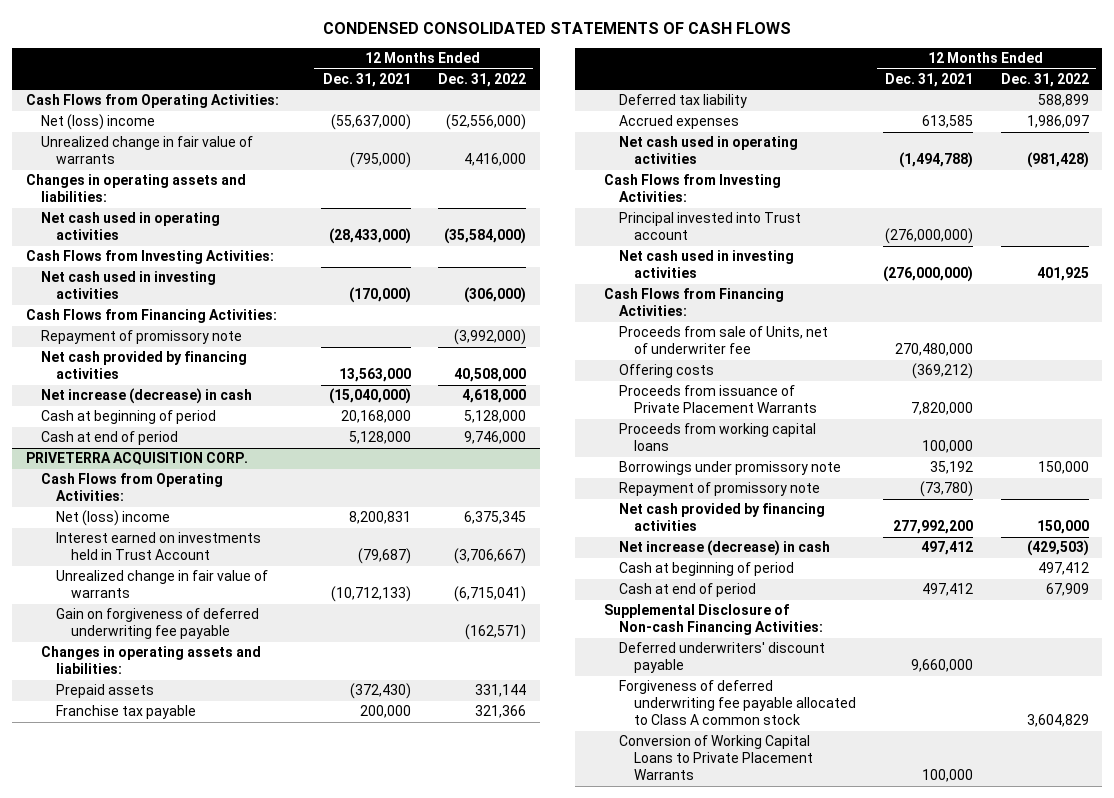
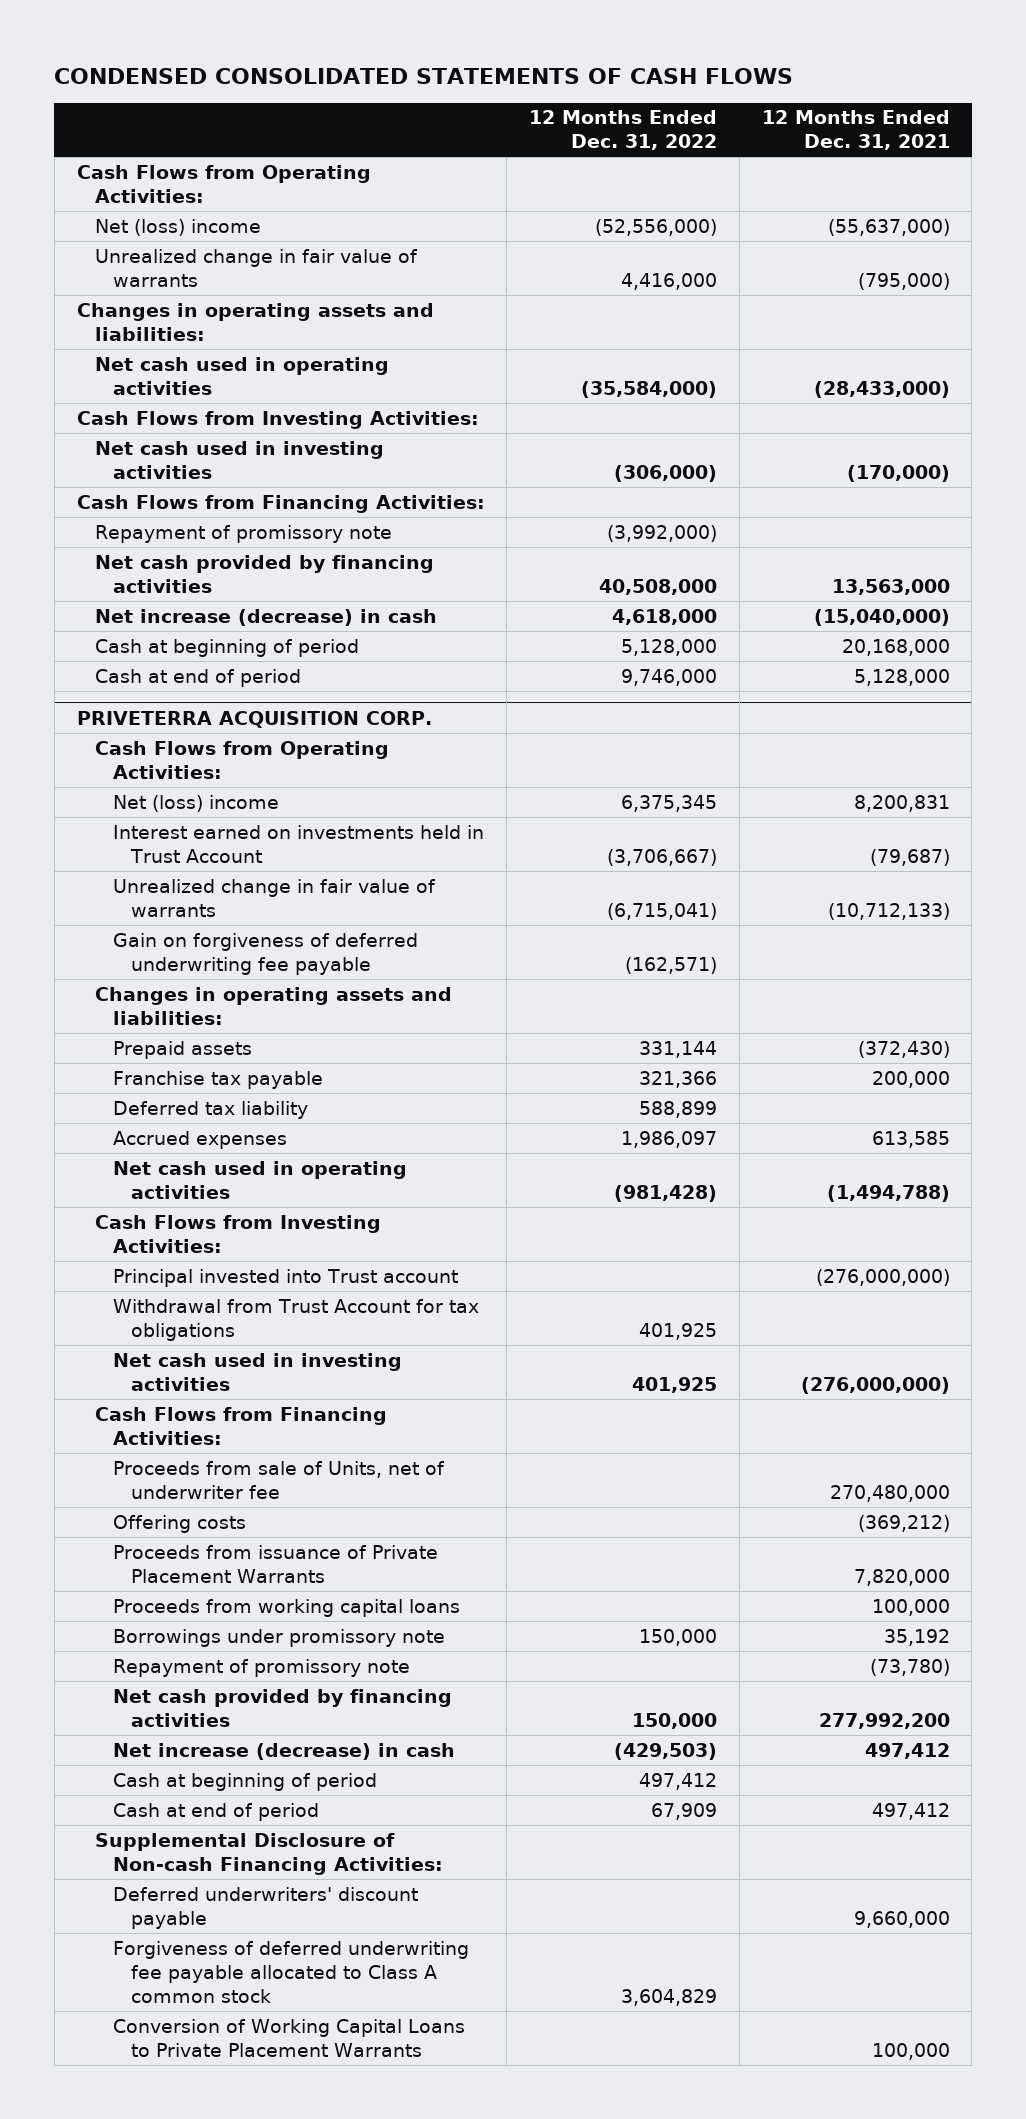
- | 12 Months Ended Dec. 31, 2021 | 12 Months Ended Dec. 31, 2022
+ | 12 Months Ended Dec. 31, 2022 | 12 Months Ended Dec. 31, 2021
@ PRIVETERRA ACQUISITION CORP.
+ Withdrawal from Trust Account for tax obligations | 401,925 |

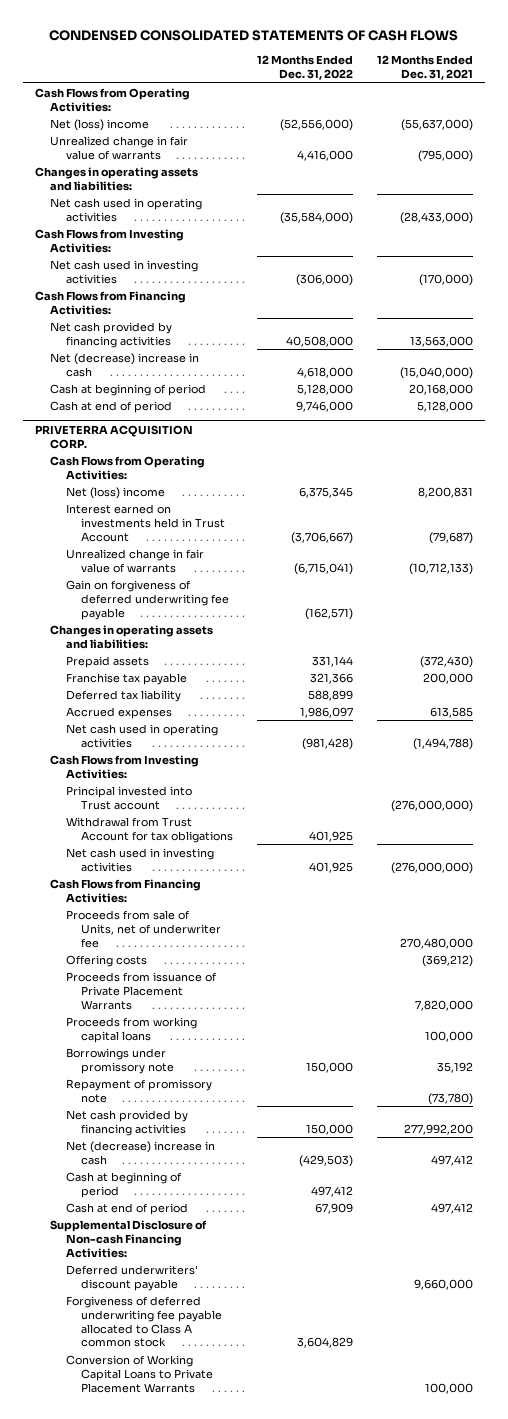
- Repayment of promissory note | (3,992,000) |
- Net increase (decrease) in cash | 4,618,000 | (15,040,000)
+ Net (decrease) increase in cash | 4,618,000 | (15,040,000)
@ PRIVETERRA ACQUISITION CORP.
- Net increase (decrease) in cash | (429,503) | 497,412
+ Net (decrease) increase in cash | (429,503) | 497,412

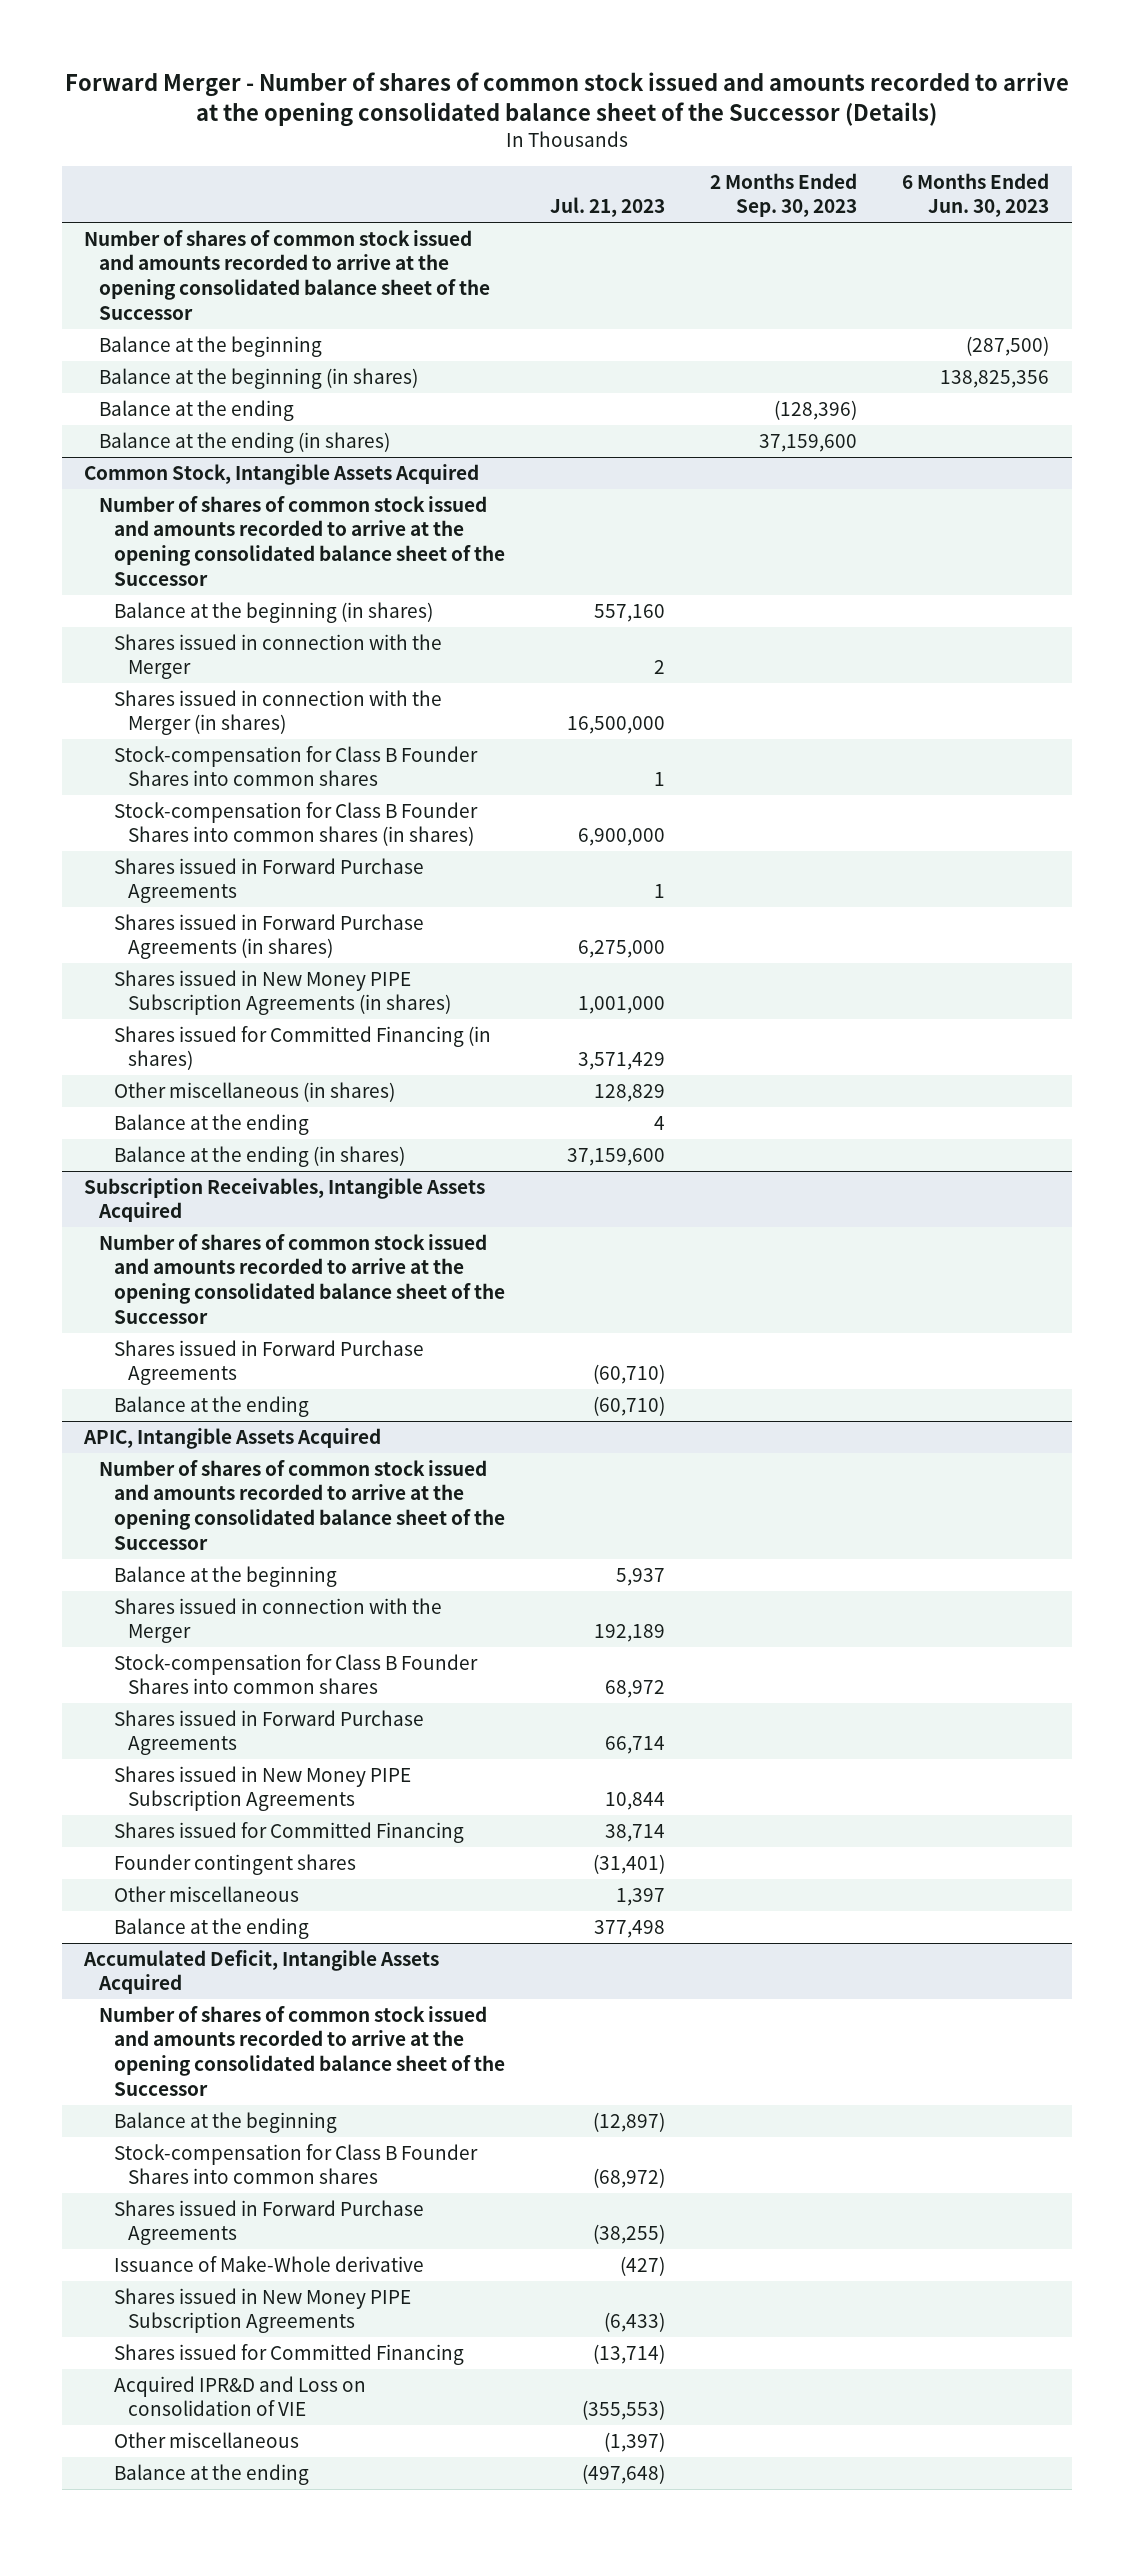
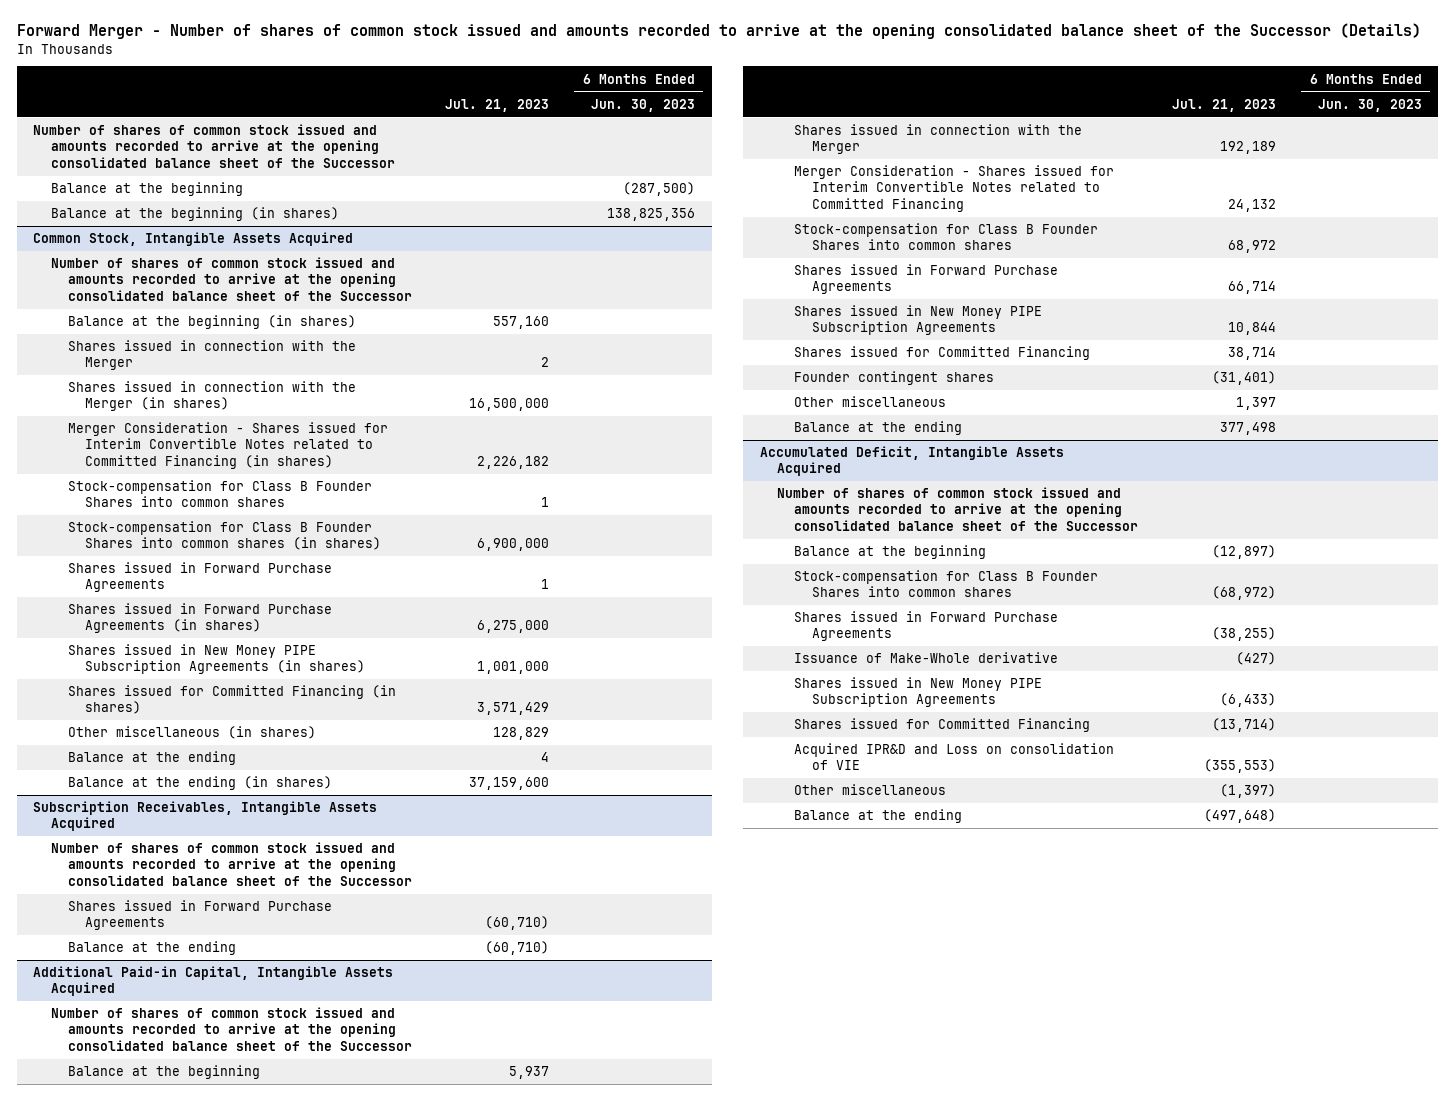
- | Jul. 21, 2023 | 2 Months Ended Sep. 30, 2023 | 6 Months Ended Jun. 30, 2023
+ | Jul. 21, 2023 | 6 Months Ended Jun. 30, 2023
- Balance at the ending | | (128,396) |
- Balance at the ending (in shares) | | 37,159,600 |
@ Common Stock, Intangible Assets Acquired
+ Merger Consideration - Shares issued for Interim Convertible Notes related to Committed Financing (in shares) | 2,226,182 |
- APIC, Intangible Assets Acquired
+ Additional Paid-in Capital, Intangible Assets Acquired
+ Merger Consideration - Shares issued for Interim Convertible Notes related to Committed Financing | 24,132 |

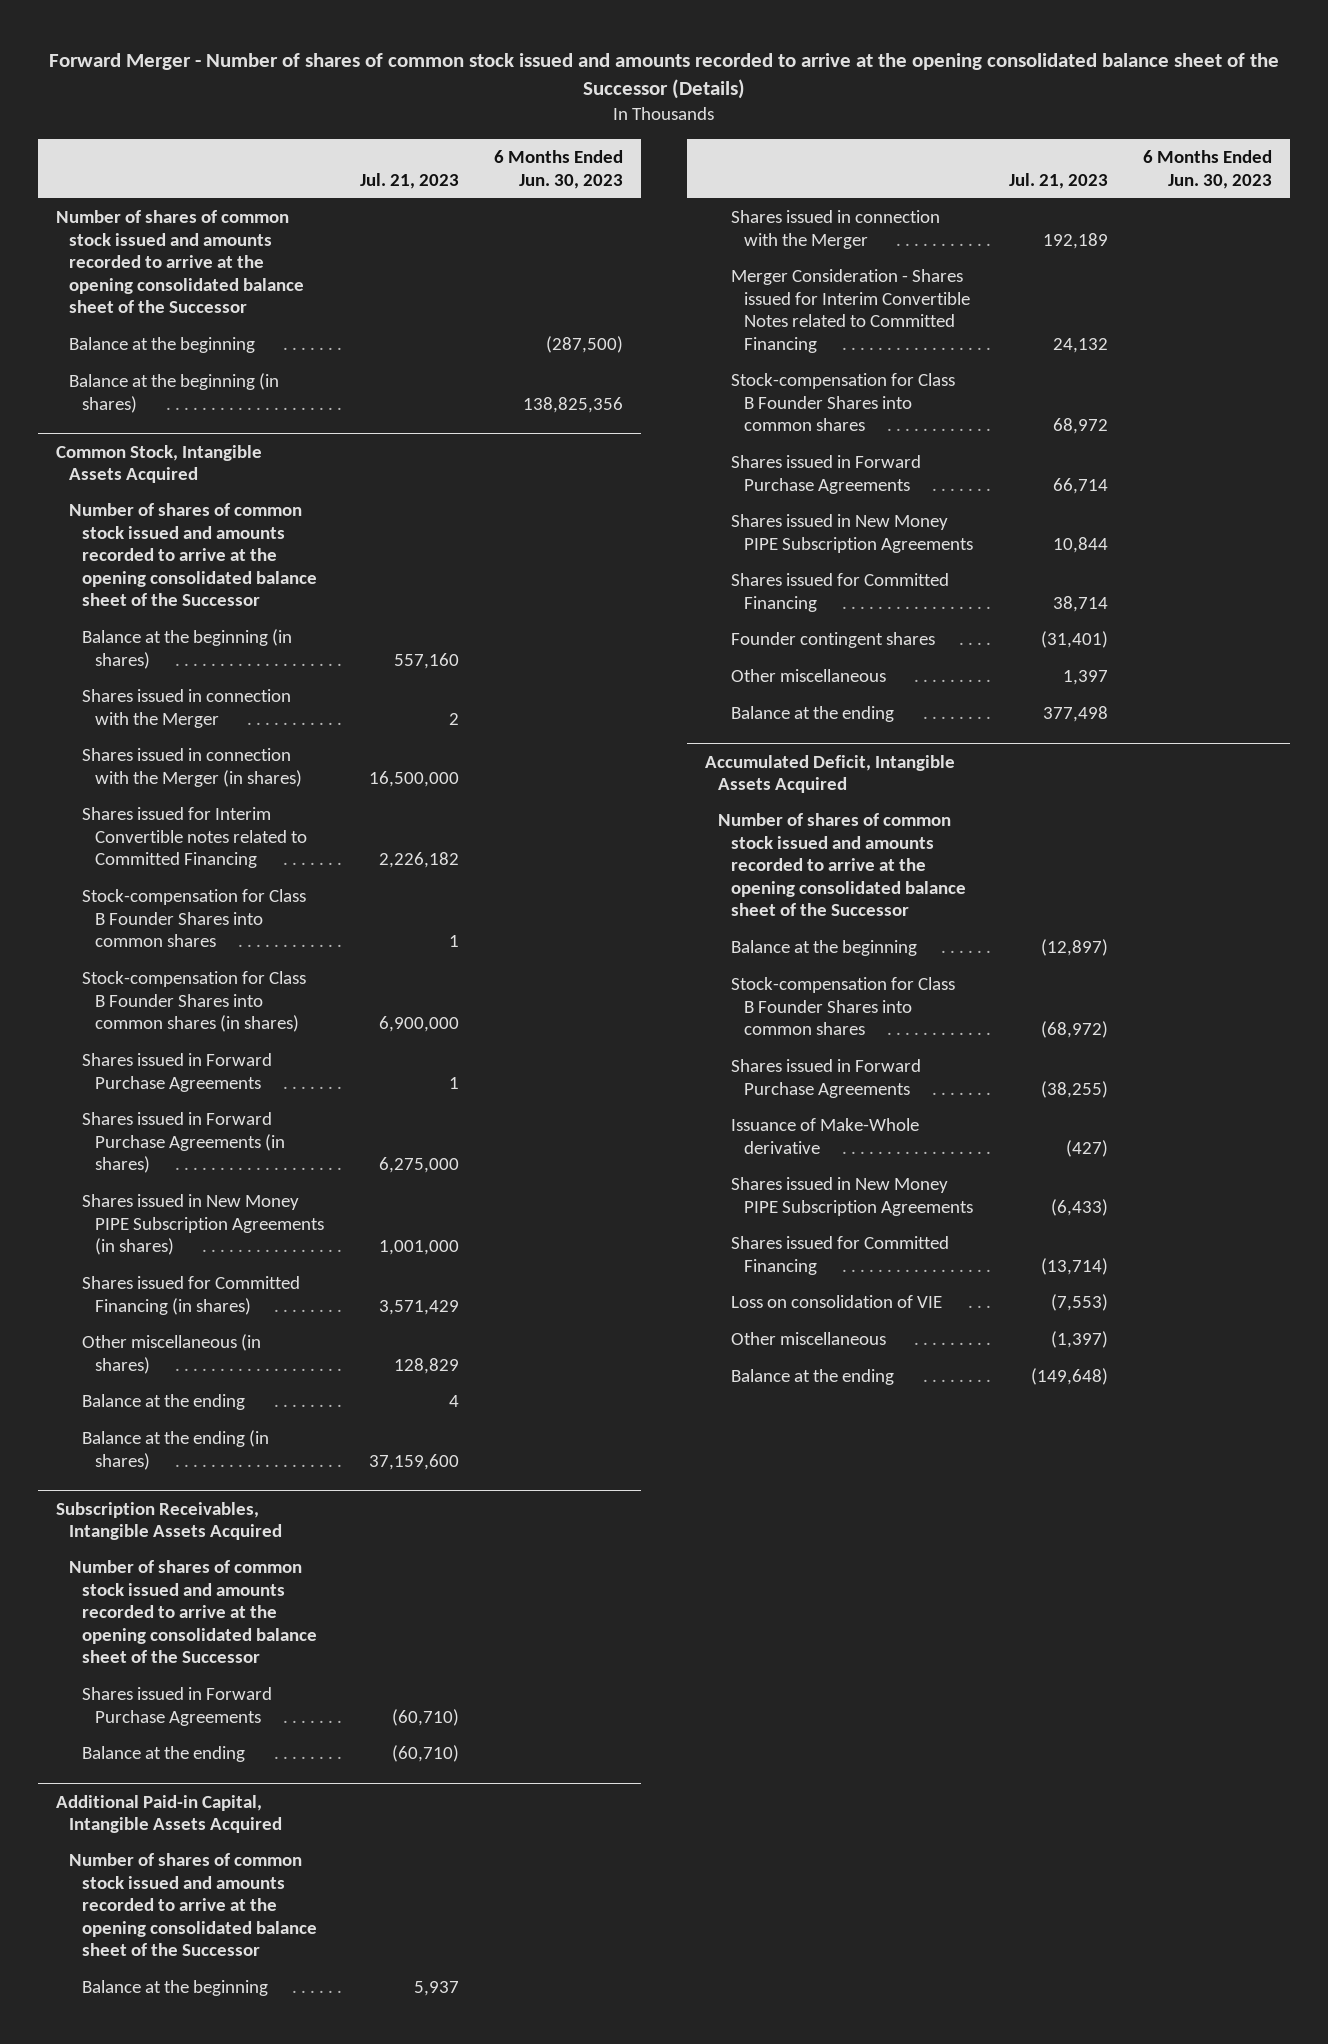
@ Common Stock, Intangible Assets Acquired
- Merger Consideration - Shares issued for Interim Convertible Notes related to Committed Financing (in shares) | 2,226,182 |
+ Shares issued for Interim Convertible notes related to Committed Financing | 2,226,182 |
@ Accumulated Deficit, Intangible Assets Acquired
- Acquired IPR&D and Loss on consolidation of VIE | (355,553) |
+ Loss on consolidation of VIE | (7,553) |
- Balance at the ending | (497,648) |
+ Balance at the ending | (149,648) |

